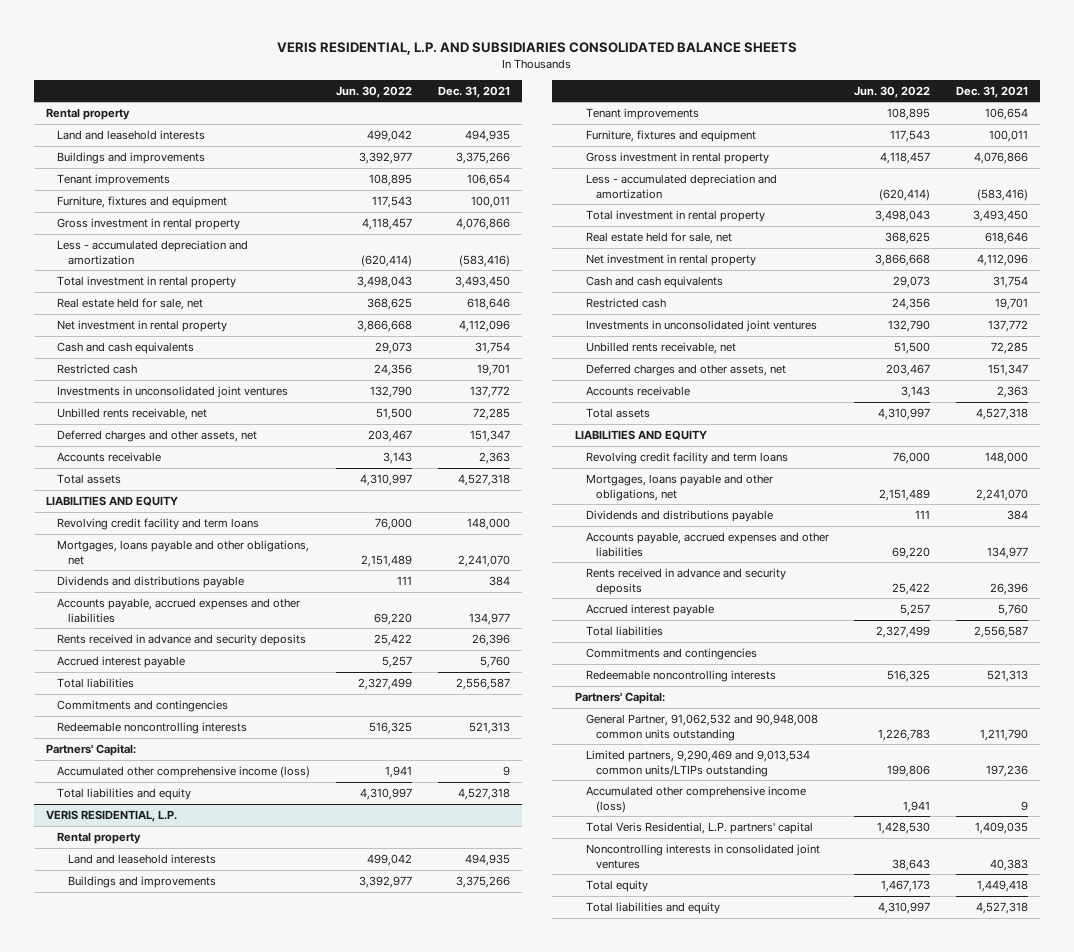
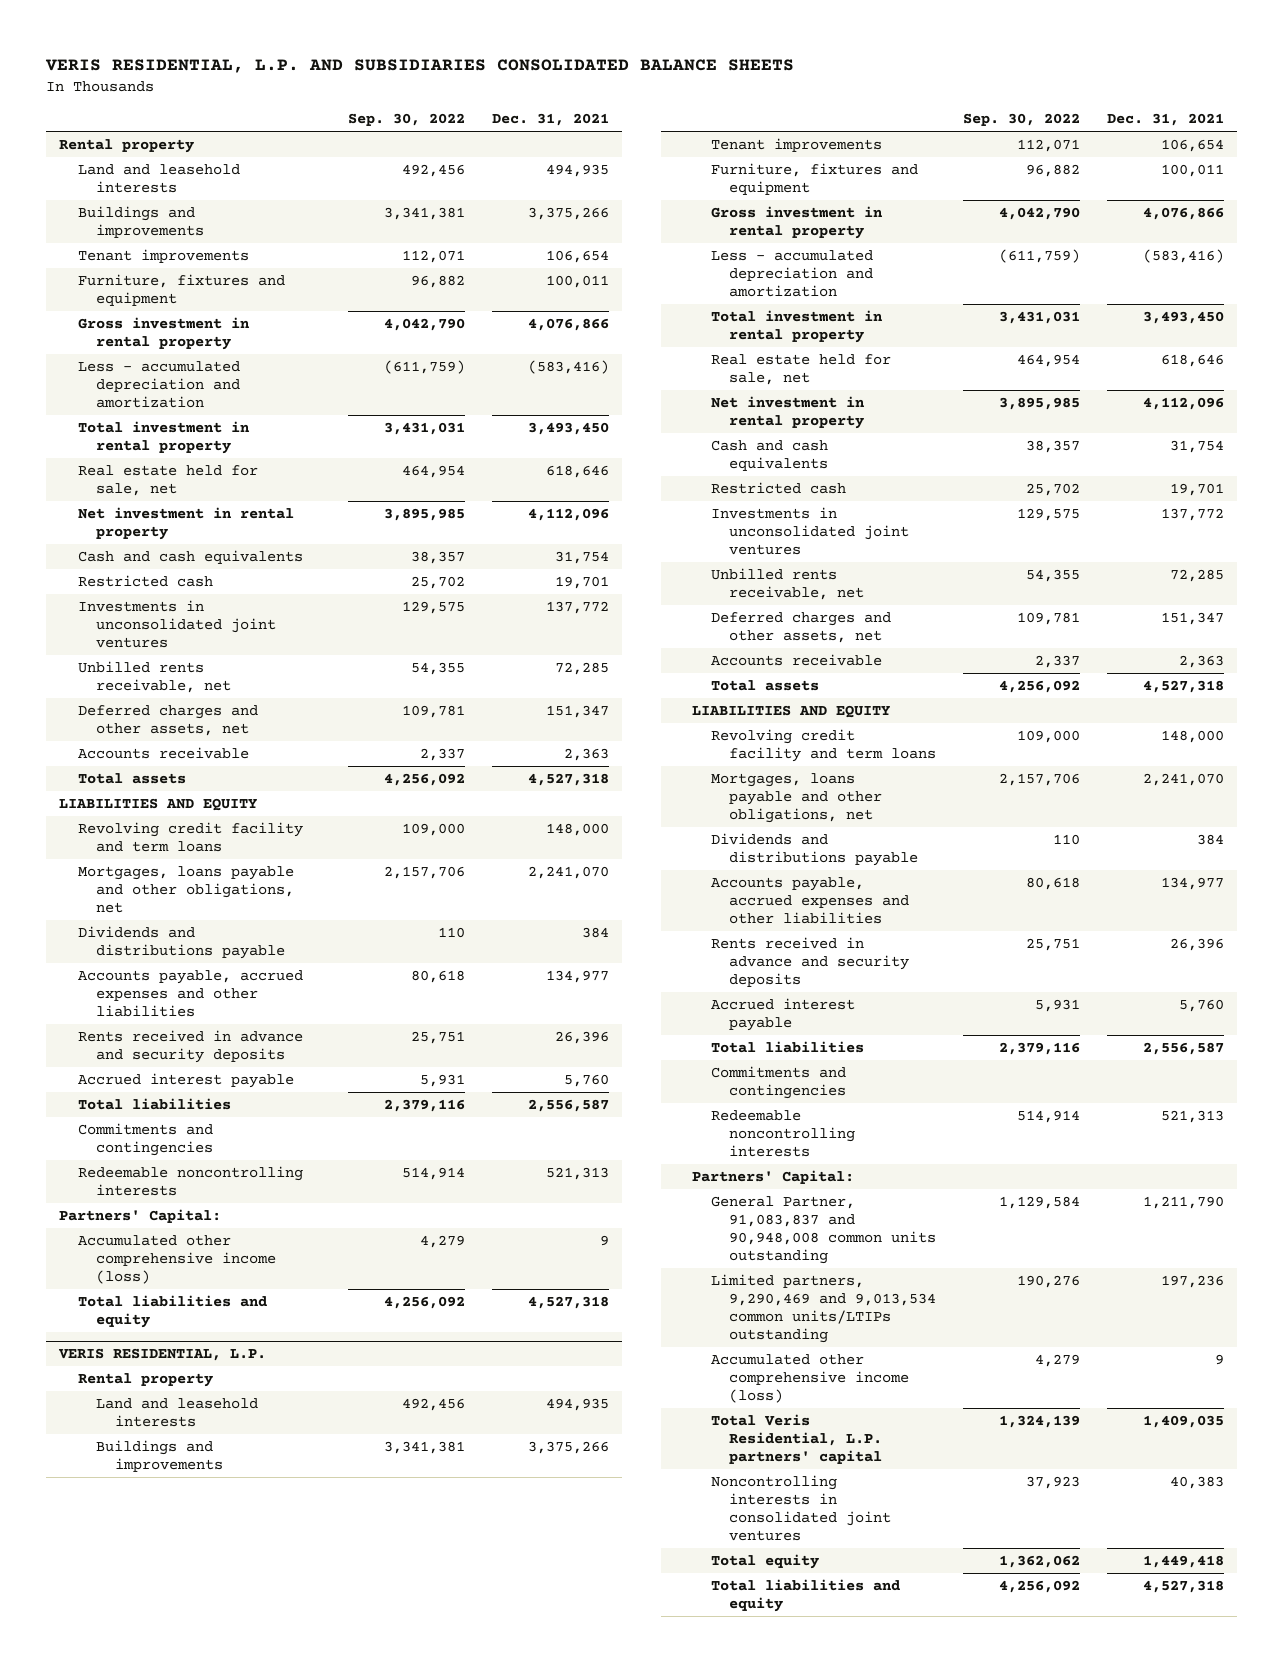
- | Jun. 30, 2022 | Dec. 31, 2021
+ | Sep. 30, 2022 | Dec. 31, 2021
@ VERIS RESIDENTIAL, L.P.
- General Partner, 91,062,532 and 90,948,008 common units outstanding | 1,226,783 | 1,211,790
+ General Partner, 91,083,837 and 90,948,008 common units outstanding | 1,129,584 | 1,211,790

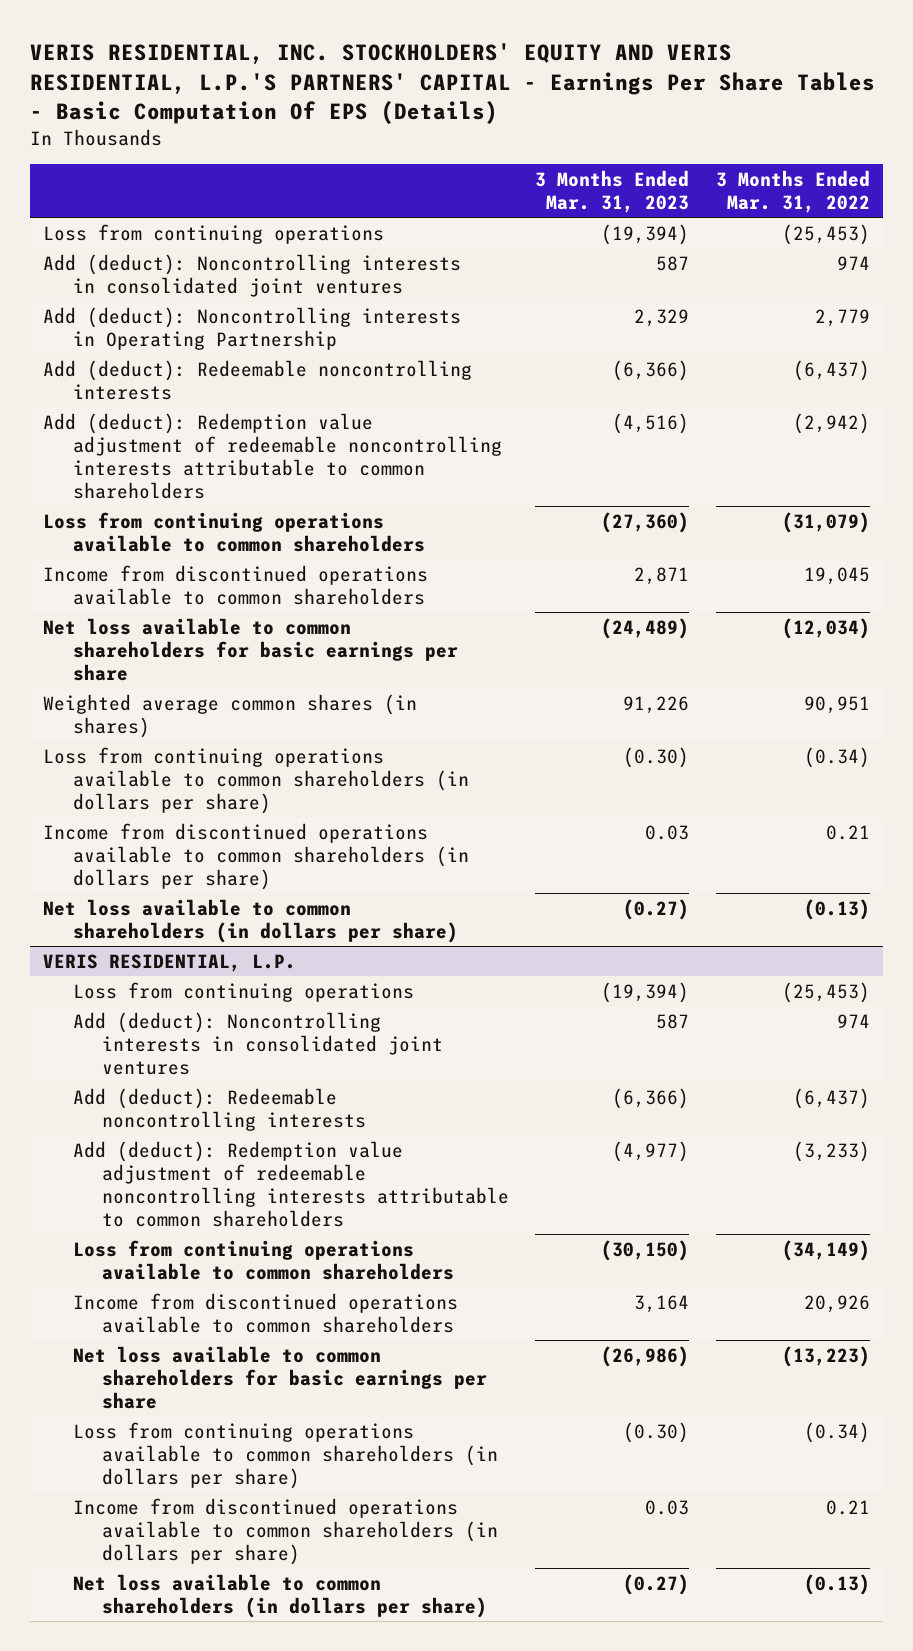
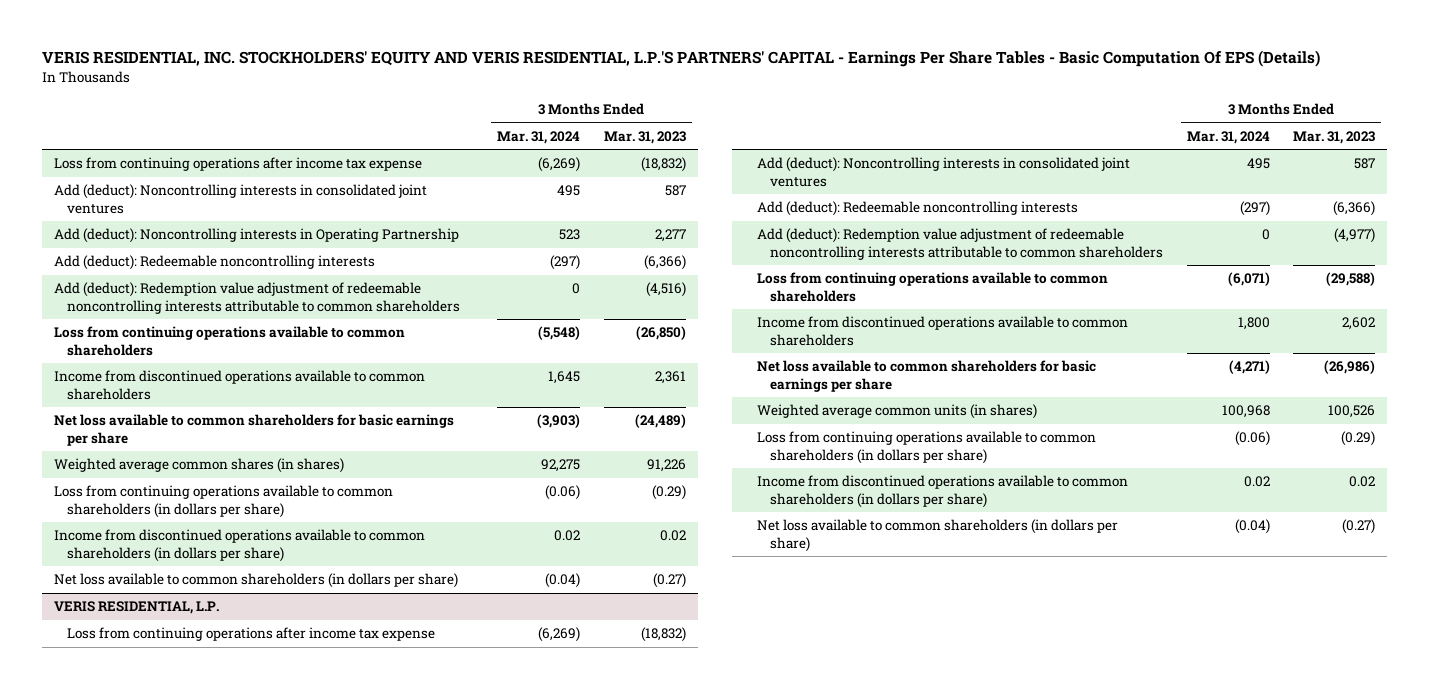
- | 3 Months Ended Mar. 31, 2023 | 3 Months Ended Mar. 31, 2022
+ | 3 Months Ended Mar. 31, 2024 | 3 Months Ended Mar. 31, 2023
- Loss from continuing operations | (19,394) | (25,453)
+ Loss from continuing operations after income tax expense | (6,269) | (18,832)
- Add (deduct): Noncontrolling interests in Operating Partnership | 2,329 | 2,779
+ Add (deduct): Noncontrolling interests in Operating Partnership | 523 | 2,277
- Loss from continuing operations available to common shareholders | (27,360) | (31,079)
- Income from discontinued operations available to common shareholders | 2,871 | 19,045
+ Loss from continuing operations available to common shareholders | (5,548) | (26,850)
+ Income from discontinued operations available to common shareholders | 1,645 | 2,361
- Loss from continuing operations available to common shareholders (in dollars per share) | (0.30) | (0.34)
- Income from discontinued operations available to common shareholders (in dollars per share) | 0.03 | 0.21
+ Loss from continuing operations available to common shareholders (in dollars per share) | (0.06) | (0.29)
+ Income from discontinued operations available to common shareholders (in dollars per share) | 0.02 | 0.02
@ VERIS RESIDENTIAL, L.P.
- Loss from continuing operations | (19,394) | (25,453)
+ Loss from continuing operations after income tax expense | (6,269) | (18,832)
- Loss from continuing operations available to common shareholders | (30,150) | (34,149)
- Income from discontinued operations available to common shareholders | 3,164 | 20,926
+ Loss from continuing operations available to common shareholders | (6,071) | (29,588)
+ Income from discontinued operations available to common shareholders | 1,800 | 2,602
- Loss from continuing operations available to common shareholders (in dollars per share) | (0.30) | (0.34)
- Income from discontinued operations available to common shareholders (in dollars per share) | 0.03 | 0.21
+ Weighted average common units (in shares) | 100,968 | 100,526
+ Loss from continuing operations available to common shareholders (in dollars per share) | (0.06) | (0.29)
+ Income from discontinued operations available to common shareholders (in dollars per share) | 0.02 | 0.02

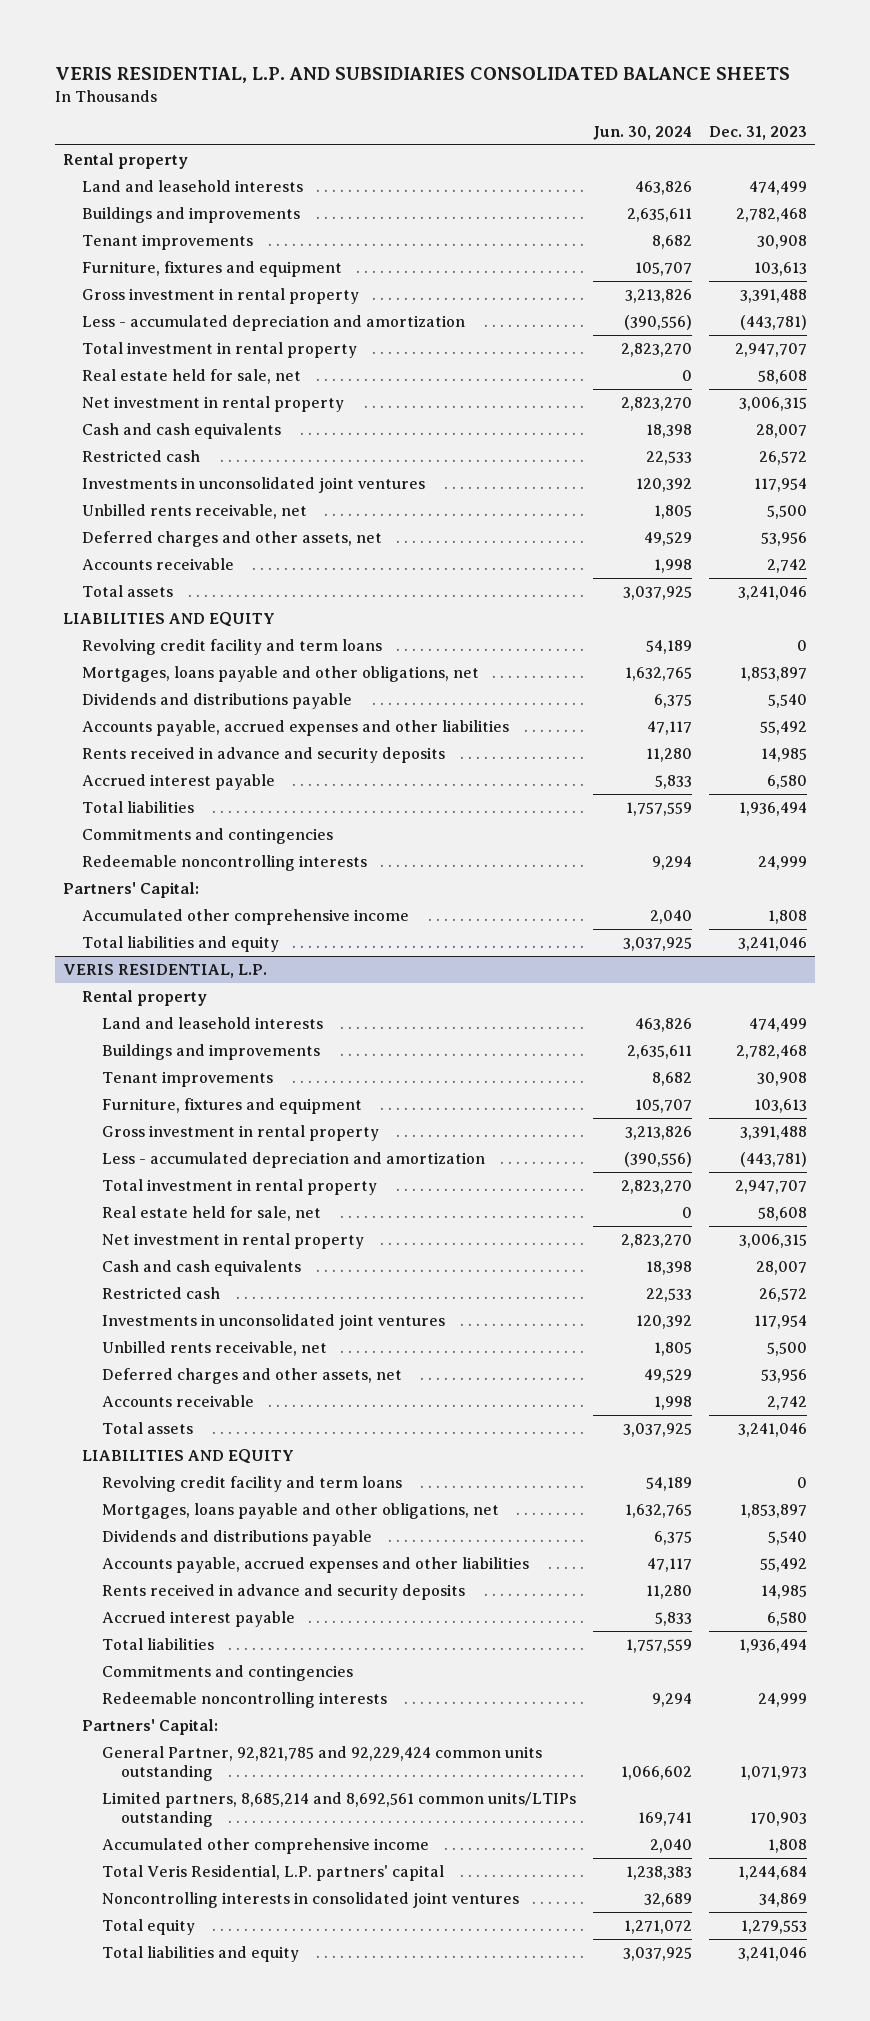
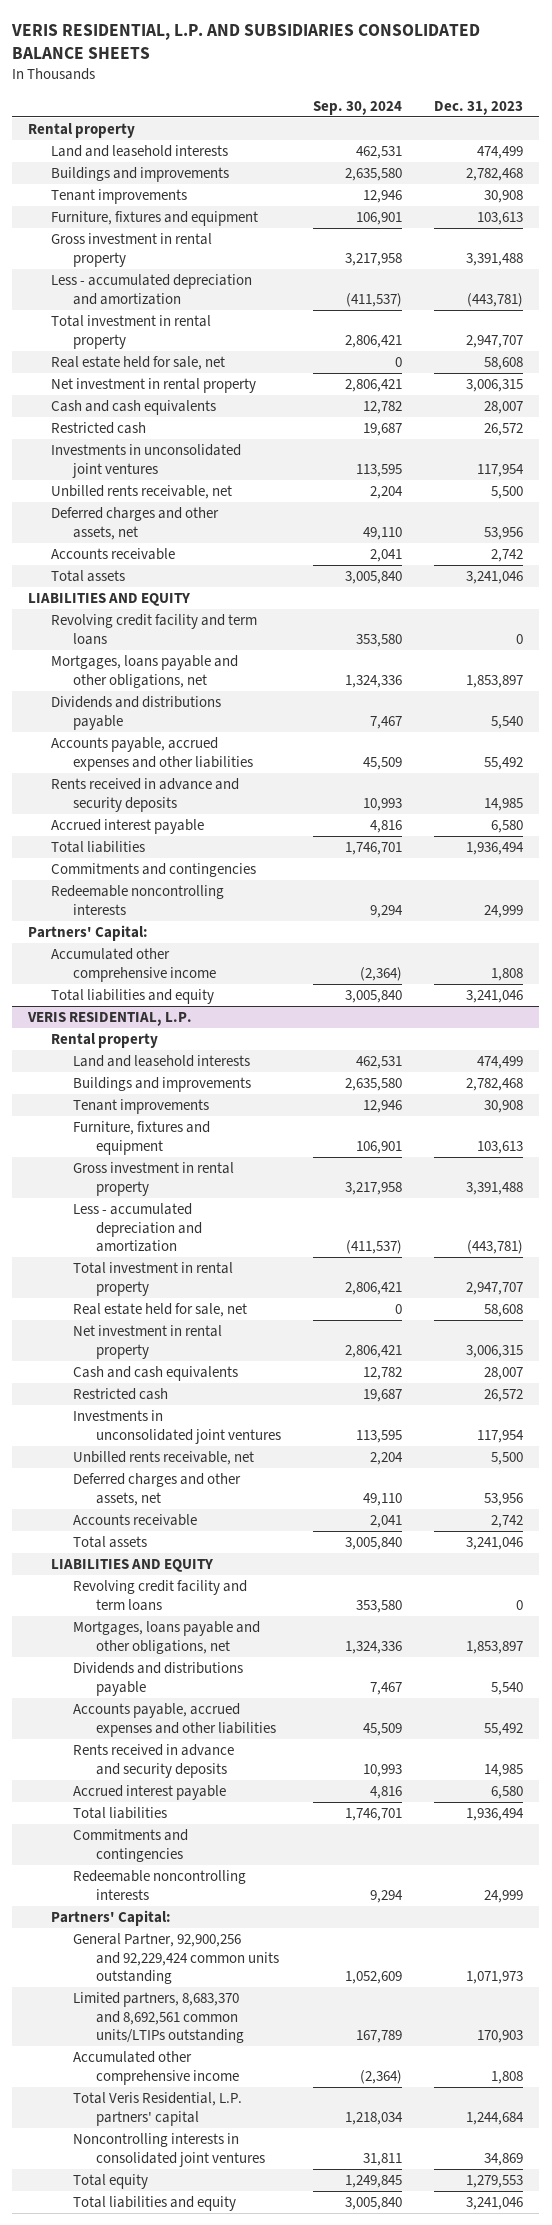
- | Jun. 30, 2024 | Dec. 31, 2023
+ | Sep. 30, 2024 | Dec. 31, 2023
@ VERIS RESIDENTIAL, L.P.
- General Partner, 92,821,785 and 92,229,424 common units outstanding | 1,066,602 | 1,071,973
- Limited partners, 8,685,214 and 8,692,561 common units/LTIPs outstanding | 169,741 | 170,903
+ General Partner, 92,900,256 and 92,229,424 common units outstanding | 1,052,609 | 1,071,973
+ Limited partners, 8,683,370 and 8,692,561 common units/LTIPs outstanding | 167,789 | 170,903

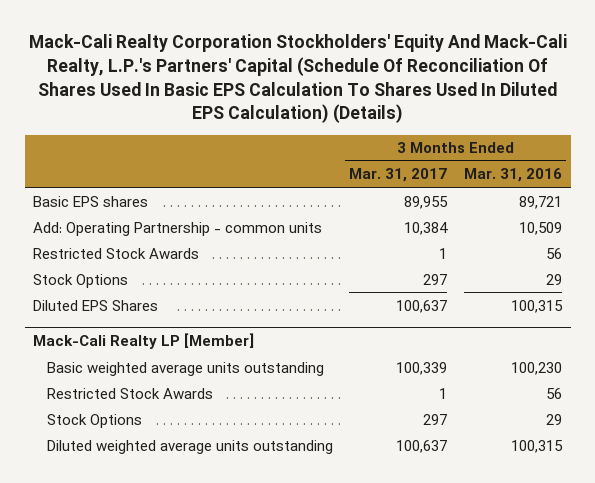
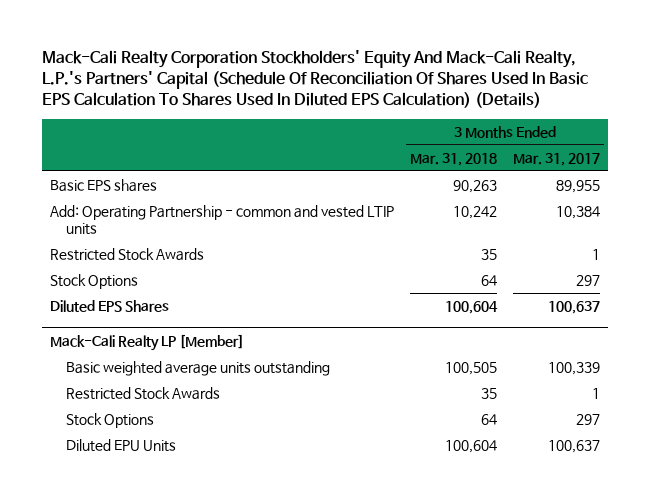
- | 3 Months Ended Mar. 31, 2017 | 3 Months Ended Mar. 31, 2016
+ | 3 Months Ended Mar. 31, 2018 | 3 Months Ended Mar. 31, 2017
- Add: Operating Partnership - common units | 10,384 | 10,509
+ Add: Operating Partnership - common and vested LTIP units | 10,242 | 10,384
@ Mack-Cali Realty LP [Member]
- Diluted weighted average units outstanding | 100,637 | 100,315
+ Diluted EPU Units | 100,604 | 100,637

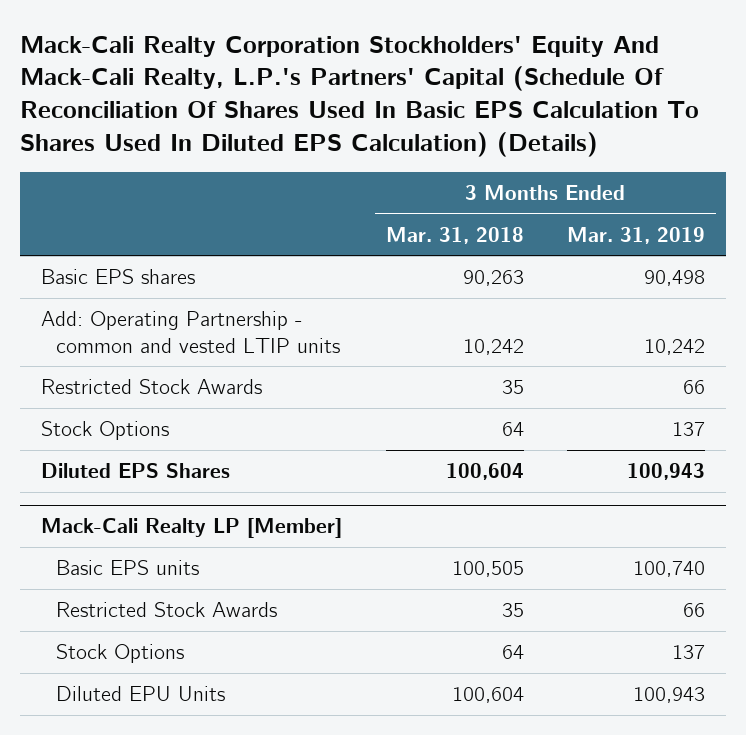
- | 3 Months Ended Mar. 31, 2018 | 3 Months Ended Mar. 31, 2017
+ | 3 Months Ended Mar. 31, 2018 | 3 Months Ended Mar. 31, 2019
@ Mack-Cali Realty LP [Member]
- Basic weighted average units outstanding | 100,505 | 100,339
+ Basic EPS units | 100,505 | 100,740

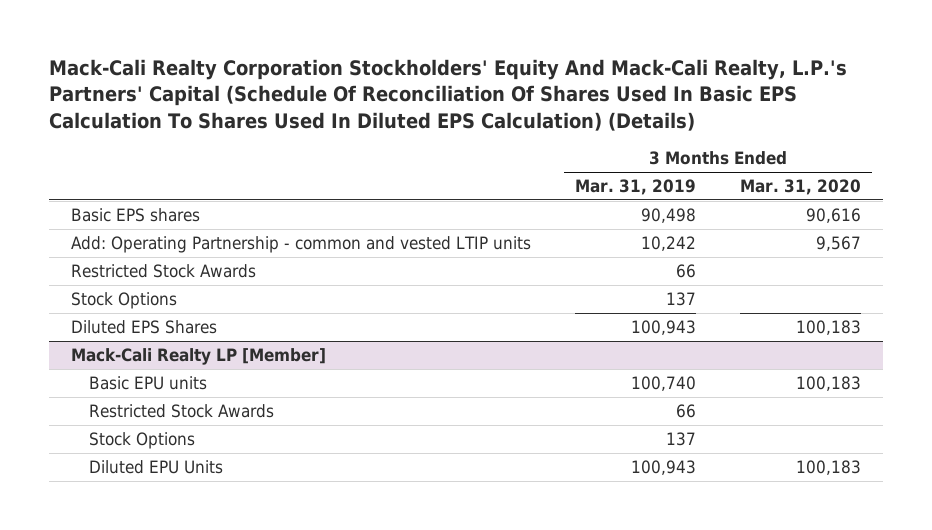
- | 3 Months Ended Mar. 31, 2018 | 3 Months Ended Mar. 31, 2019
+ | 3 Months Ended Mar. 31, 2019 | 3 Months Ended Mar. 31, 2020
@ Mack-Cali Realty LP [Member]
- Basic EPS units | 100,505 | 100,740
+ Basic EPU units | 100,740 | 100,183

